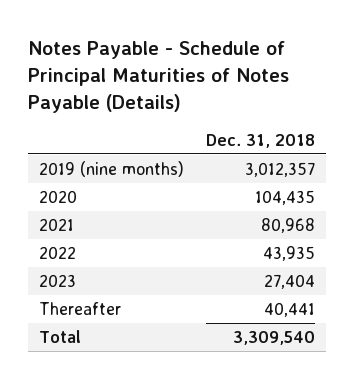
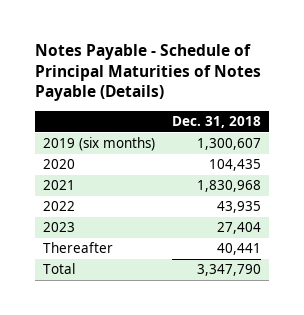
- 2019 (nine months) | 3,012,357
+ 2019 (six months) | 1,300,607
- 2021 | 80,968
+ 2021 | 1,830,968
- Total | 3,309,540
+ Total | 3,347,790

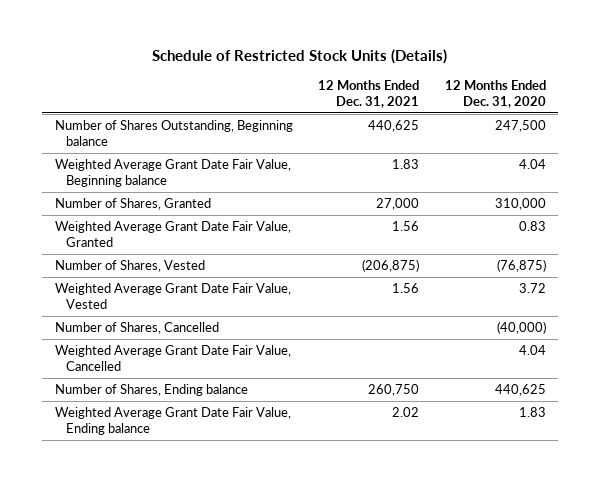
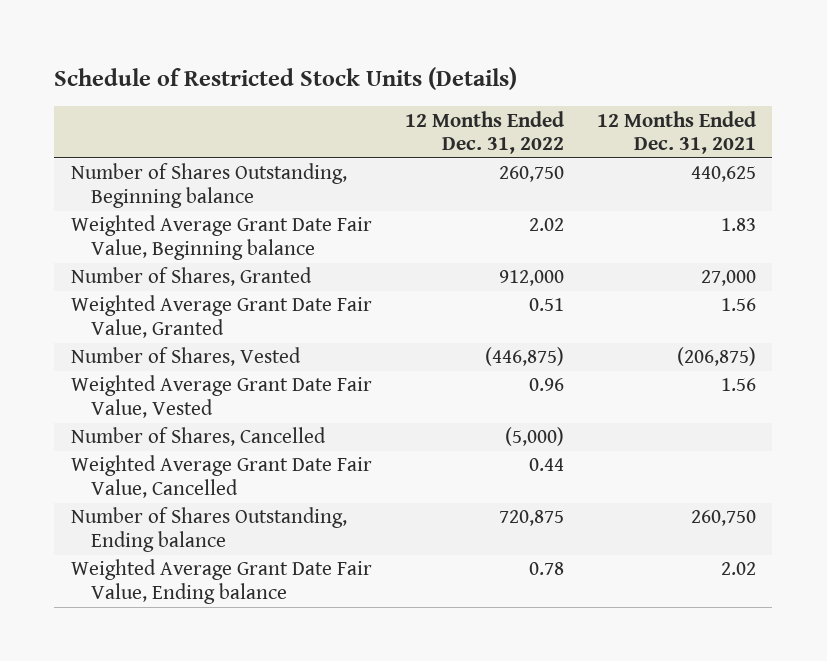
- | 12 Months Ended Dec. 31, 2021 | 12 Months Ended Dec. 31, 2020
+ | 12 Months Ended Dec. 31, 2022 | 12 Months Ended Dec. 31, 2021
- Number of Shares, Ending balance | 260,750 | 440,625
+ Number of Shares Outstanding, Ending balance | 720,875 | 260,750

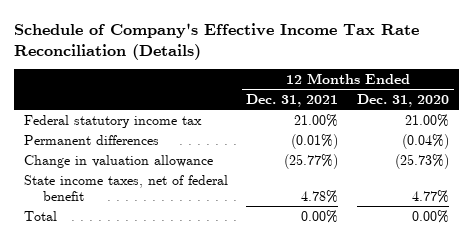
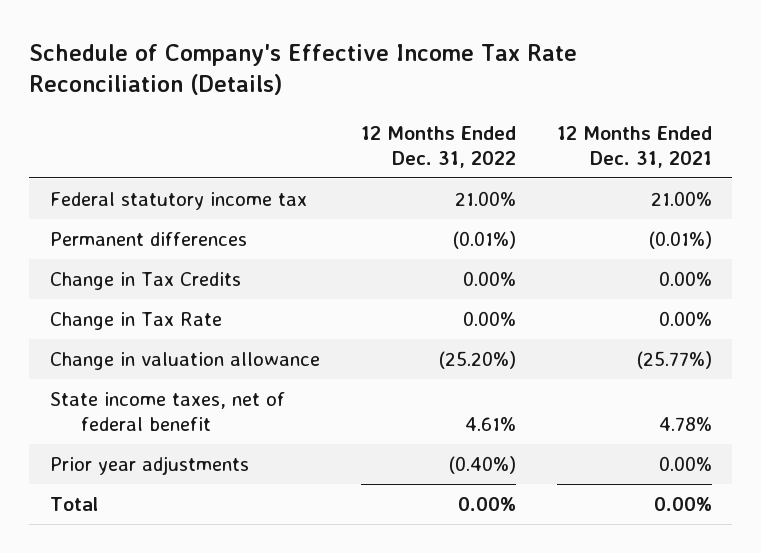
- | 12 Months Ended Dec. 31, 2021 | 12 Months Ended Dec. 31, 2020
+ | 12 Months Ended Dec. 31, 2022 | 12 Months Ended Dec. 31, 2021
+ Change in Tax Credits | 0.00% | 0.00%
+ Change in Tax Rate | 0.00% | 0.00%
+ Prior year adjustments | (0.40%) | 0.00%

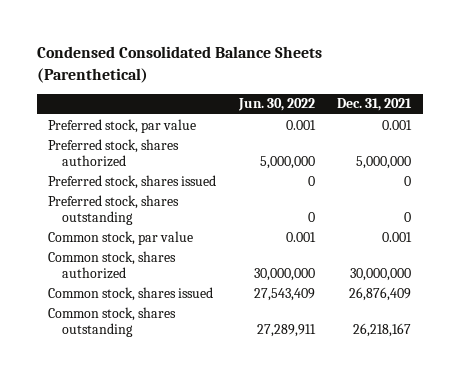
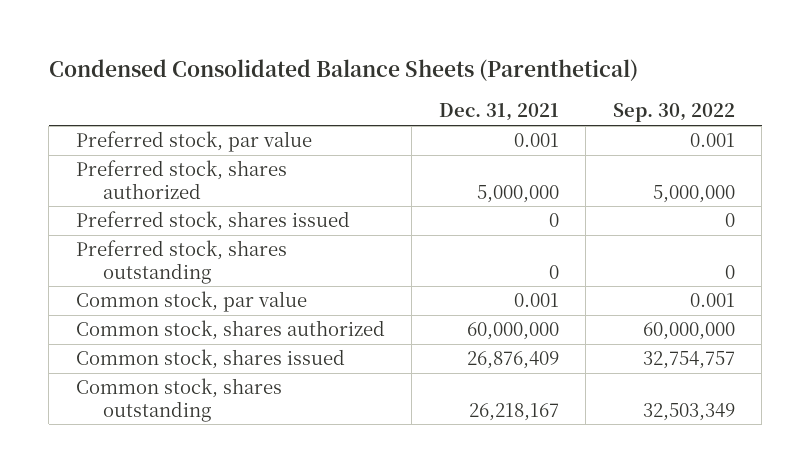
- | Jun. 30, 2022 | Dec. 31, 2021
+ | Dec. 31, 2021 | Sep. 30, 2022
- Common stock, shares authorized | 30,000,000 | 30,000,000
+ Common stock, shares authorized | 60,000,000 | 60,000,000

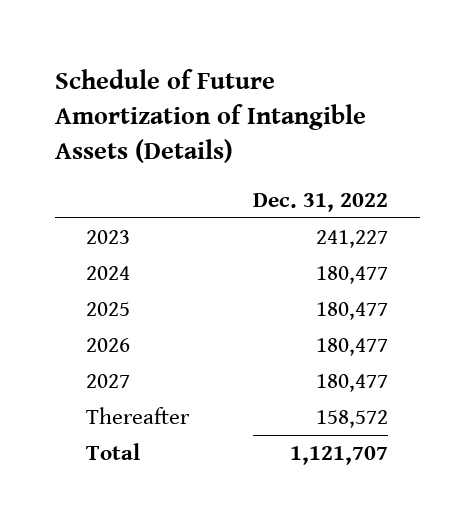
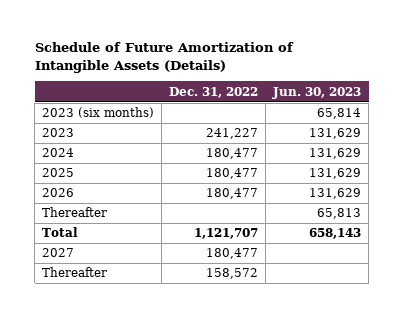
- | Dec. 31, 2022
+ | Dec. 31, 2022 | Jun. 30, 2023
+ 2023 (six months) | | 65,814
+ Thereafter | | 65,813
moved up: Total | 1,121,707 | 658,143

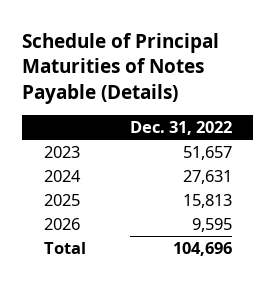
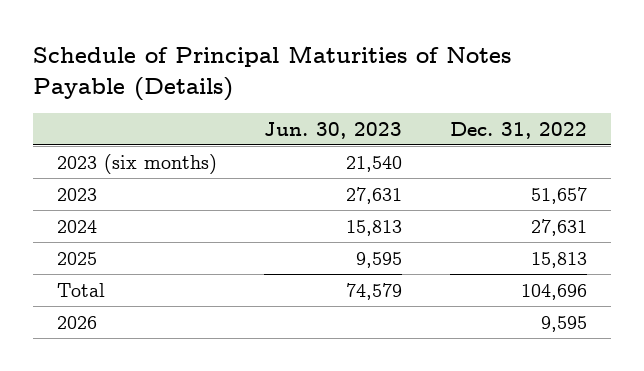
- | Dec. 31, 2022
+ | Jun. 30, 2023 | Dec. 31, 2022
+ 2023 (six months) | 21,540 |
moved down: 2026 | | 9,595

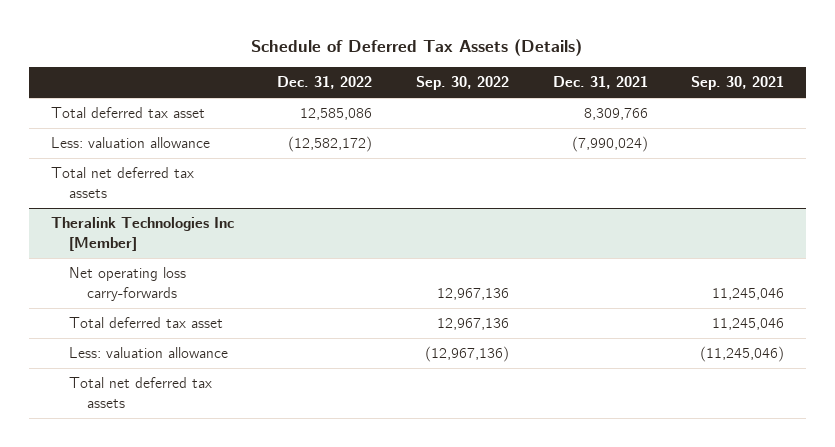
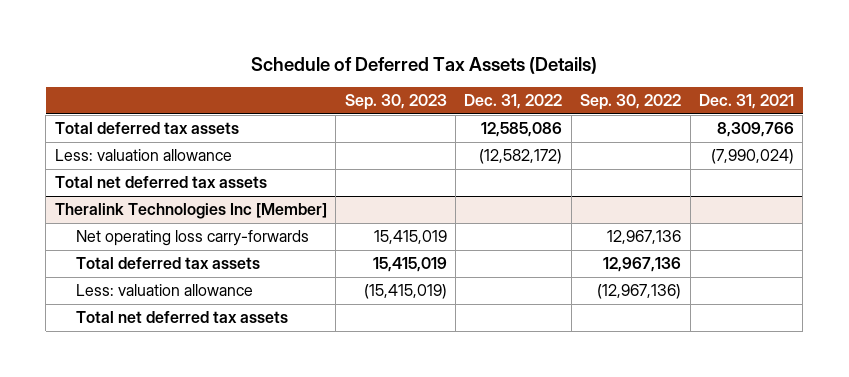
- | Dec. 31, 2022 | Sep. 30, 2022 | Dec. 31, 2021 | Sep. 30, 2021
+ | Sep. 30, 2023 | Dec. 31, 2022 | Sep. 30, 2022 | Dec. 31, 2021
- Total deferred tax asset | 12,585,086 | | 8,309,766 |
+ Total deferred tax assets | | 12,585,086 | | 8,309,766
@ Theralink Technologies Inc [Member]
- Total deferred tax asset | | 12,967,136 | | 11,245,046
+ Total deferred tax assets | 15,415,019 | | 12,967,136 |

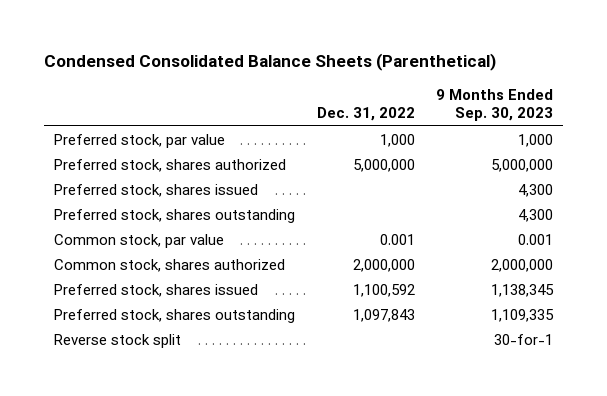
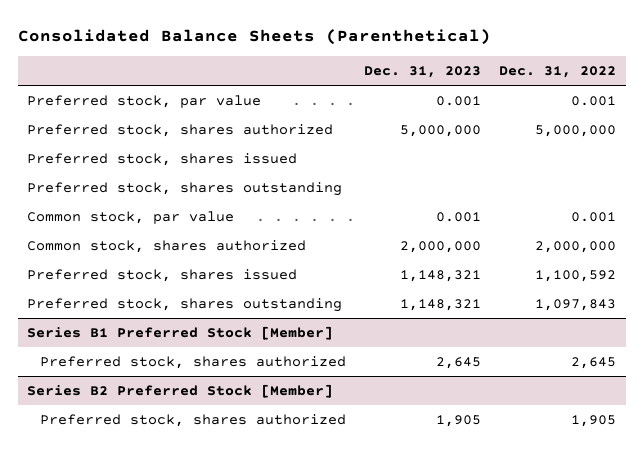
- Condensed Consolidated Balance Sheets (Parenthetical)
+ Consolidated Balance Sheets (Parenthetical)
- | Dec. 31, 2022 | 9 Months Ended Sep. 30, 2023
+ | Dec. 31, 2023 | Dec. 31, 2022
- Preferred stock, par value | 1,000 | 1,000
+ Preferred stock, par value | 0.001 | 0.001
- Reverse stock split | | 30-for-1
+ Series B1 Preferred Stock [Member]
+ Preferred stock, shares authorized | 2,645 | 2,645
+ Series B2 Preferred Stock [Member]
+ Preferred stock, shares authorized | 1,905 | 1,905

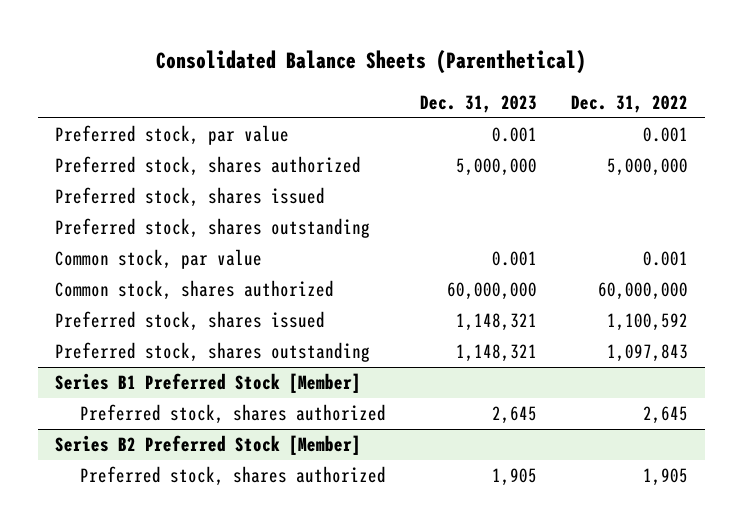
- Common stock, shares authorized | 2,000,000 | 2,000,000
+ Common stock, shares authorized | 60,000,000 | 60,000,000

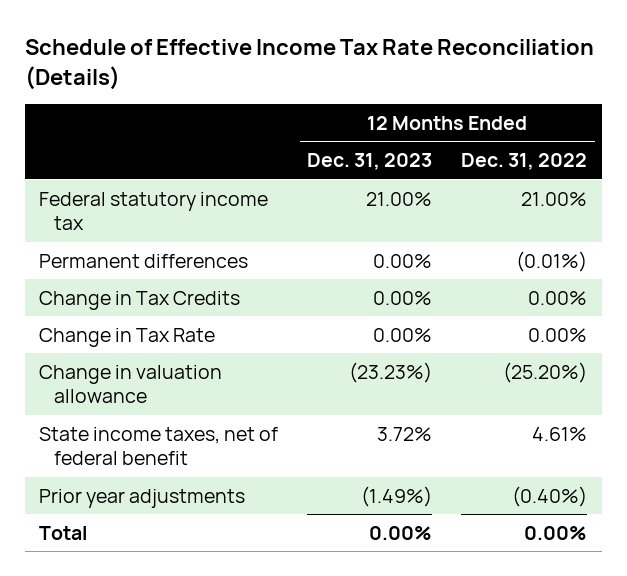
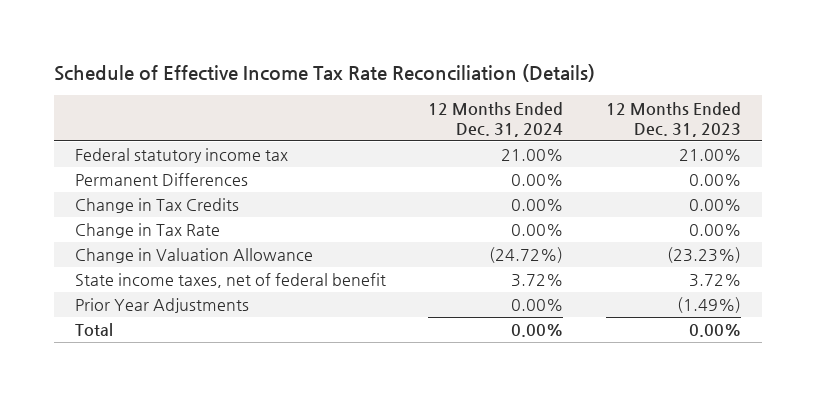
- | 12 Months Ended Dec. 31, 2023 | 12 Months Ended Dec. 31, 2022
+ | 12 Months Ended Dec. 31, 2024 | 12 Months Ended Dec. 31, 2023
- Permanent differences | 0.00% | (0.01%)
+ Permanent Differences | 0.00% | 0.00%
- Change in valuation allowance | (23.23%) | (25.20%)
+ Change in Valuation Allowance | (24.72%) | (23.23%)
- Prior year adjustments | (1.49%) | (0.40%)
+ Prior Year Adjustments | 0.00% | (1.49%)

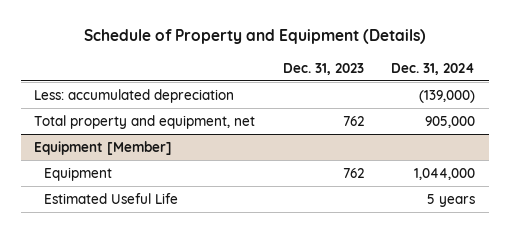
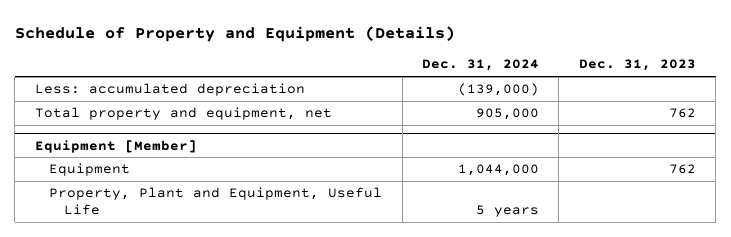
- | Dec. 31, 2023 | Dec. 31, 2024
+ | Dec. 31, 2024 | Dec. 31, 2023
@ Equipment [Member]
- Estimated Useful Life | | 5 years
+ Property, Plant and Equipment, Useful Life | 5 years |

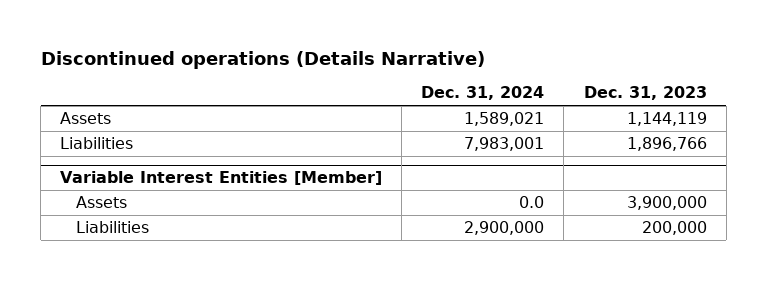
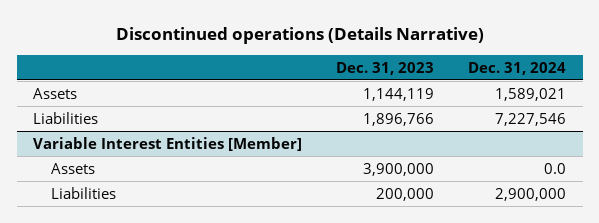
- | Dec. 31, 2024 | Dec. 31, 2023
+ | Dec. 31, 2023 | Dec. 31, 2024
- Liabilities | 7,983,001 | 1,896,766
+ Liabilities | 1,896,766 | 7,227,546

